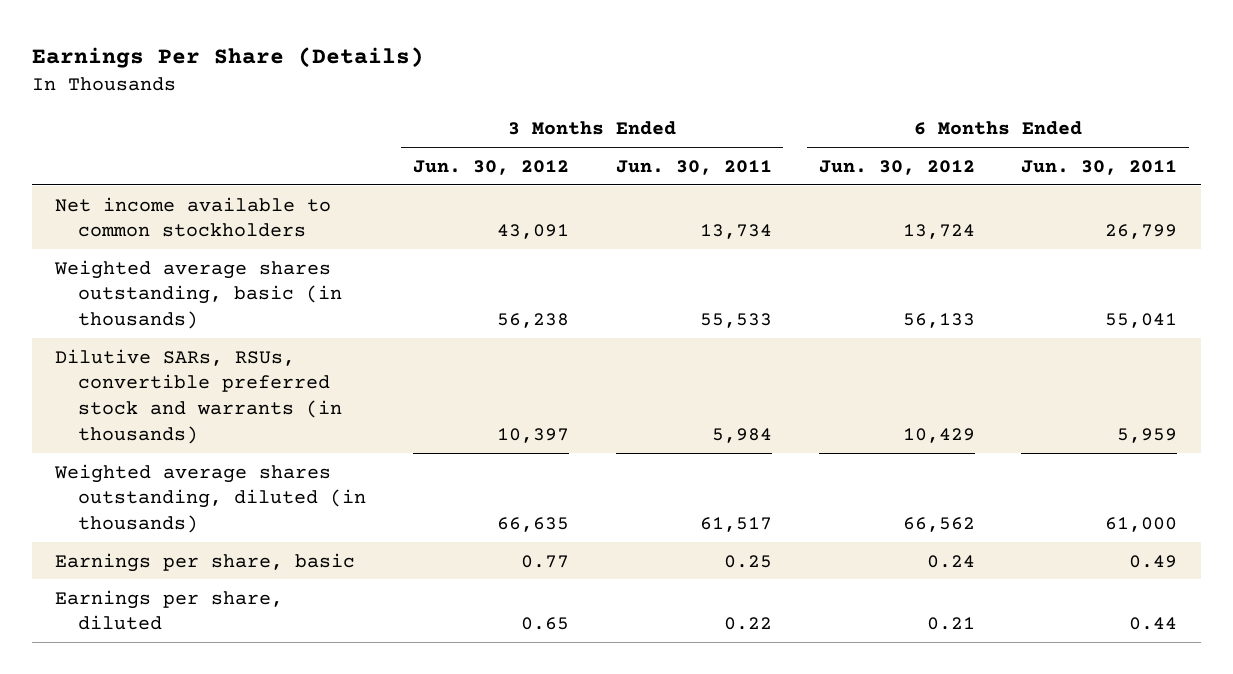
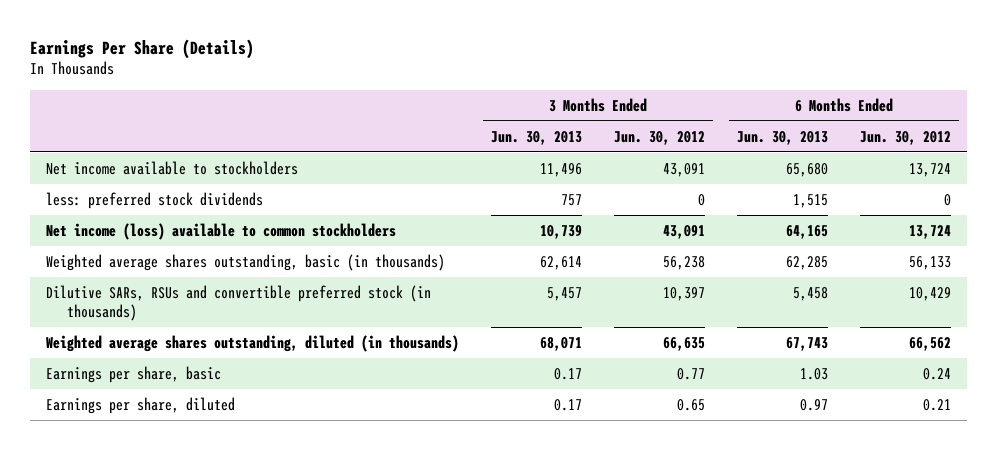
- | 3 Months Ended Jun. 30, 2012 | 3 Months Ended Jun. 30, 2011 | 6 Months Ended Jun. 30, 2012 | 6 Months Ended Jun. 30, 2011
+ | 3 Months Ended Jun. 30, 2013 | 3 Months Ended Jun. 30, 2012 | 6 Months Ended Jun. 30, 2013 | 6 Months Ended Jun. 30, 2012
- Net income available to common stockholders | 43,091 | 13,734 | 13,724 | 26,799
+ Net income available to stockholders | 11,496 | 43,091 | 65,680 | 13,724
+ less: preferred stock dividends | 757 | 0 | 1,515 | 0
+ Net income (loss) available to common stockholders | 10,739 | 43,091 | 64,165 | 13,724
- Dilutive SARs, RSUs, convertible preferred stock and warrants (in thousands) | 10,397 | 5,984 | 10,429 | 5,959
+ Dilutive SARs, RSUs and convertible preferred stock (in thousands) | 5,457 | 10,397 | 5,458 | 10,429

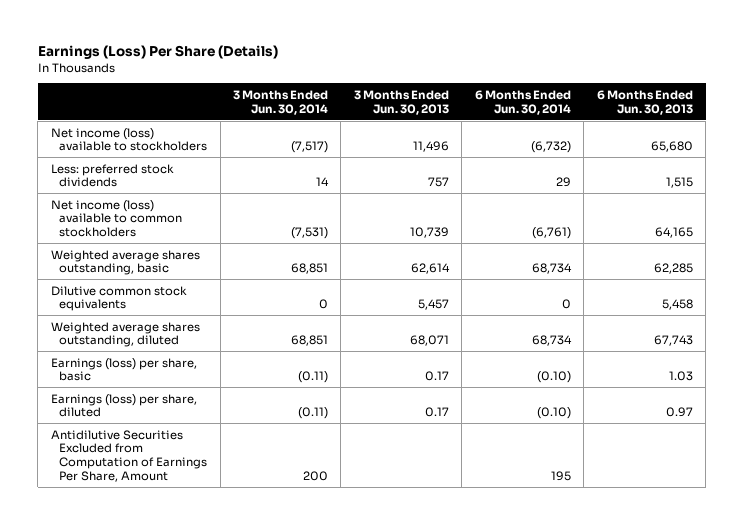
- Earnings Per Share (Details)
+ Earnings (Loss) Per Share (Details)
- | 3 Months Ended Jun. 30, 2013 | 3 Months Ended Jun. 30, 2012 | 6 Months Ended Jun. 30, 2013 | 6 Months Ended Jun. 30, 2012
+ | 3 Months Ended Jun. 30, 2014 | 3 Months Ended Jun. 30, 2013 | 6 Months Ended Jun. 30, 2014 | 6 Months Ended Jun. 30, 2013
- Net income available to stockholders | 11,496 | 43,091 | 65,680 | 13,724
- less: preferred stock dividends | 757 | 0 | 1,515 | 0
+ Net income (loss) available to stockholders | (7,517) | 11,496 | (6,732) | 65,680
+ Less: preferred stock dividends | 14 | 757 | 29 | 1,515
- Weighted average shares outstanding, basic (in thousands) | 62,614 | 56,238 | 62,285 | 56,133
- Dilutive SARs, RSUs and convertible preferred stock (in thousands) | 5,457 | 10,397 | 5,458 | 10,429
- Weighted average shares outstanding, diluted (in thousands) | 68,071 | 66,635 | 67,743 | 66,562
- Earnings per share, basic | 0.17 | 0.77 | 1.03 | 0.24
- Earnings per share, diluted | 0.17 | 0.65 | 0.97 | 0.21
+ Weighted average shares outstanding, basic | 68,851 | 62,614 | 68,734 | 62,285
+ Dilutive common stock equivalents | 0 | 5,457 | 0 | 5,458
+ Weighted average shares outstanding, diluted | 68,851 | 68,071 | 68,734 | 67,743
+ Earnings (loss) per share, basic | (0.11) | 0.17 | (0.10) | 1.03
+ Earnings (loss) per share, diluted | (0.11) | 0.17 | (0.10) | 0.97
+ Antidilutive Securities Excluded from Computation of Earnings Per Share, Amount | 200 | | 195 |

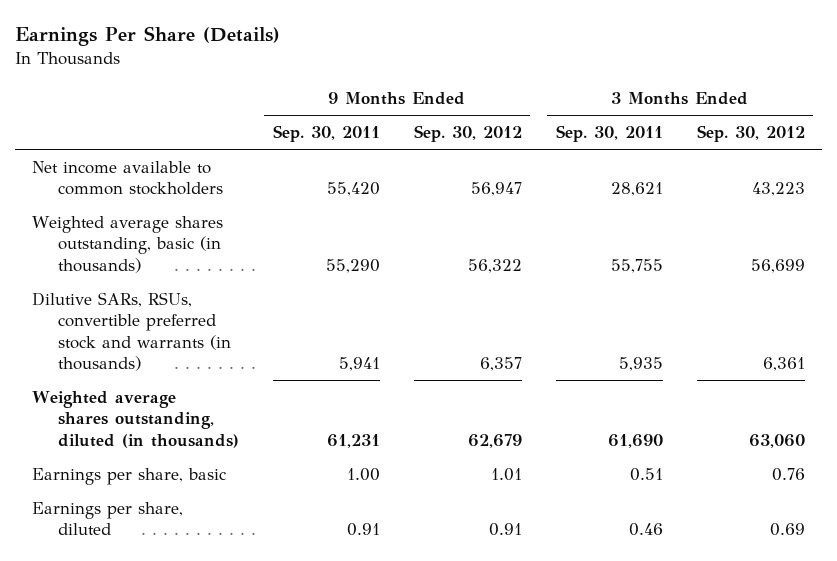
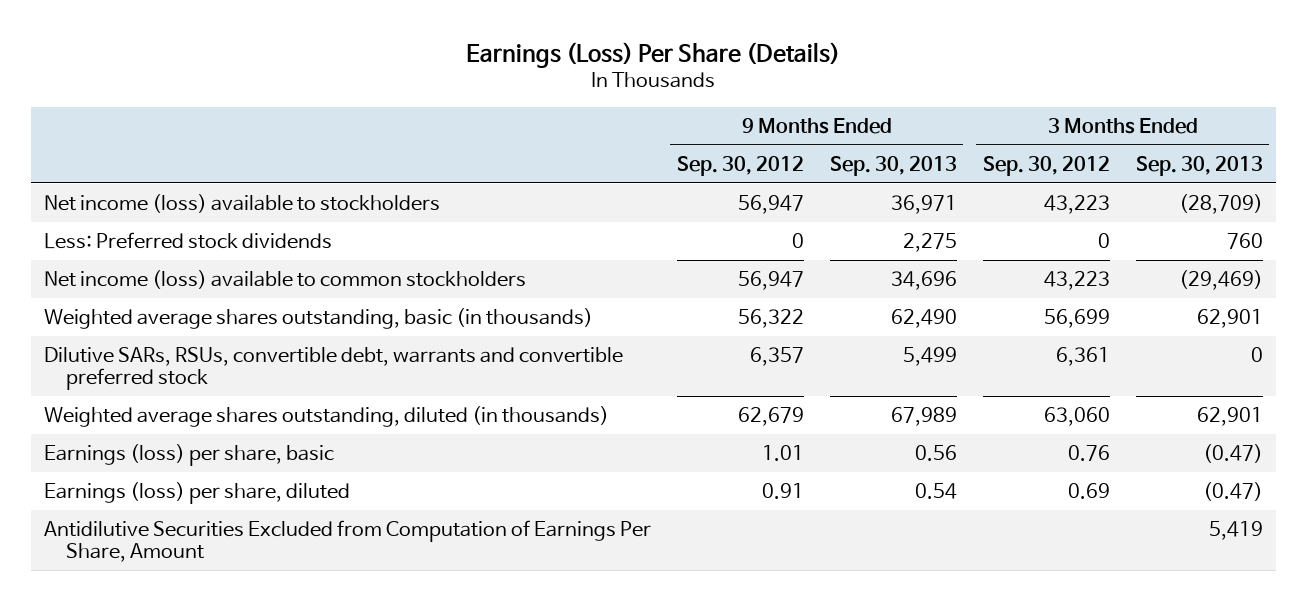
- Earnings Per Share (Details)
+ Earnings (Loss) Per Share (Details)
- | 9 Months Ended Sep. 30, 2011 | 9 Months Ended Sep. 30, 2012 | 3 Months Ended Sep. 30, 2011 | 3 Months Ended Sep. 30, 2012
+ | 9 Months Ended Sep. 30, 2012 | 9 Months Ended Sep. 30, 2013 | 3 Months Ended Sep. 30, 2012 | 3 Months Ended Sep. 30, 2013
- Net income available to common stockholders | 55,420 | 56,947 | 28,621 | 43,223
+ Net income (loss) available to stockholders | 56,947 | 36,971 | 43,223 | (28,709)
+ Less: Preferred stock dividends | 0 | 2,275 | 0 | 760
+ Net income (loss) available to common stockholders | 56,947 | 34,696 | 43,223 | (29,469)
- Dilutive SARs, RSUs, convertible preferred stock and warrants (in thousands) | 5,941 | 6,357 | 5,935 | 6,361
+ Dilutive SARs, RSUs, convertible debt, warrants and convertible preferred stock | 6,357 | 5,499 | 6,361 | 0
- Earnings per share, basic | 1.00 | 1.01 | 0.51 | 0.76
- Earnings per share, diluted | 0.91 | 0.91 | 0.46 | 0.69
+ Earnings (loss) per share, basic | 1.01 | 0.56 | 0.76 | (0.47)
+ Earnings (loss) per share, diluted | 0.91 | 0.54 | 0.69 | (0.47)
+ Antidilutive Securities Excluded from Computation of Earnings Per Share, Amount | | | | 5,419

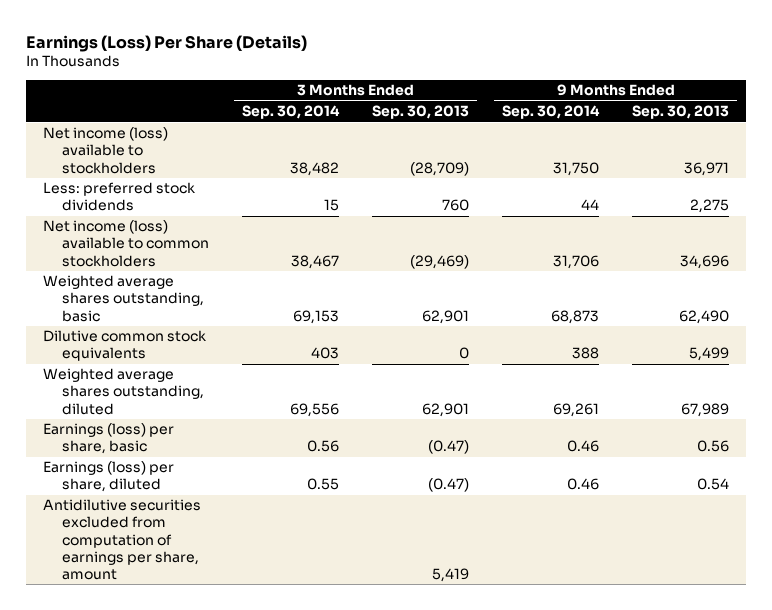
- | 9 Months Ended Sep. 30, 2012 | 9 Months Ended Sep. 30, 2013 | 3 Months Ended Sep. 30, 2012 | 3 Months Ended Sep. 30, 2013
+ | 3 Months Ended Sep. 30, 2014 | 3 Months Ended Sep. 30, 2013 | 9 Months Ended Sep. 30, 2014 | 9 Months Ended Sep. 30, 2013
- Less: Preferred stock dividends | 0 | 2,275 | 0 | 760
+ Less: preferred stock dividends | 15 | 760 | 44 | 2,275
- Weighted average shares outstanding, basic (in thousands) | 56,322 | 62,490 | 56,699 | 62,901
- Dilutive SARs, RSUs, convertible debt, warrants and convertible preferred stock | 6,357 | 5,499 | 6,361 | 0
- Weighted average shares outstanding, diluted (in thousands) | 62,679 | 67,989 | 63,060 | 62,901
+ Weighted average shares outstanding, basic | 69,153 | 62,901 | 68,873 | 62,490
+ Dilutive common stock equivalents | 403 | 0 | 388 | 5,499
+ Weighted average shares outstanding, diluted | 69,556 | 62,901 | 69,261 | 67,989
- Antidilutive Securities Excluded from Computation of Earnings Per Share, Amount | | | | 5,419
+ Antidilutive securities excluded from computation of earnings per share, amount | | 5,419 | |

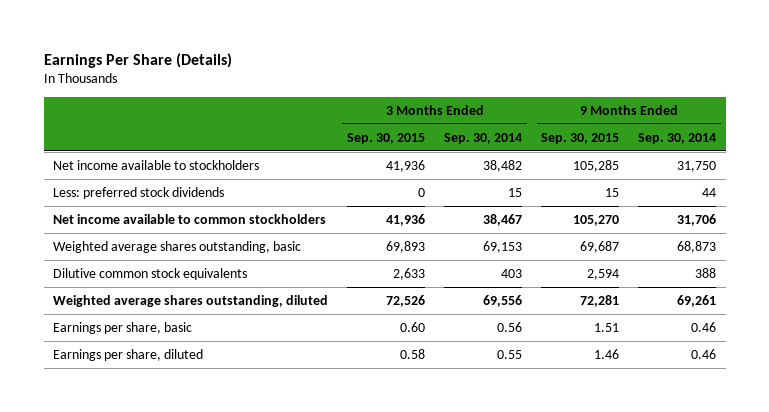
- Earnings (Loss) Per Share (Details)
+ Earnings Per Share (Details)
- | 3 Months Ended Sep. 30, 2014 | 3 Months Ended Sep. 30, 2013 | 9 Months Ended Sep. 30, 2014 | 9 Months Ended Sep. 30, 2013
+ | 3 Months Ended Sep. 30, 2015 | 3 Months Ended Sep. 30, 2014 | 9 Months Ended Sep. 30, 2015 | 9 Months Ended Sep. 30, 2014
- Net income (loss) available to stockholders | 38,482 | (28,709) | 31,750 | 36,971
+ Net income available to stockholders | 41,936 | 38,482 | 105,285 | 31,750
- Net income (loss) available to common stockholders | 38,467 | (29,469) | 31,706 | 34,696
+ Net income available to common stockholders | 41,936 | 38,467 | 105,270 | 31,706
- Earnings (loss) per share, basic | 0.56 | (0.47) | 0.46 | 0.56
- Earnings (loss) per share, diluted | 0.55 | (0.47) | 0.46 | 0.54
- Antidilutive securities excluded from computation of earnings per share, amount | | 5,419 | |
+ Earnings per share, basic | 0.60 | 0.56 | 1.51 | 0.46
+ Earnings per share, diluted | 0.58 | 0.55 | 1.46 | 0.46

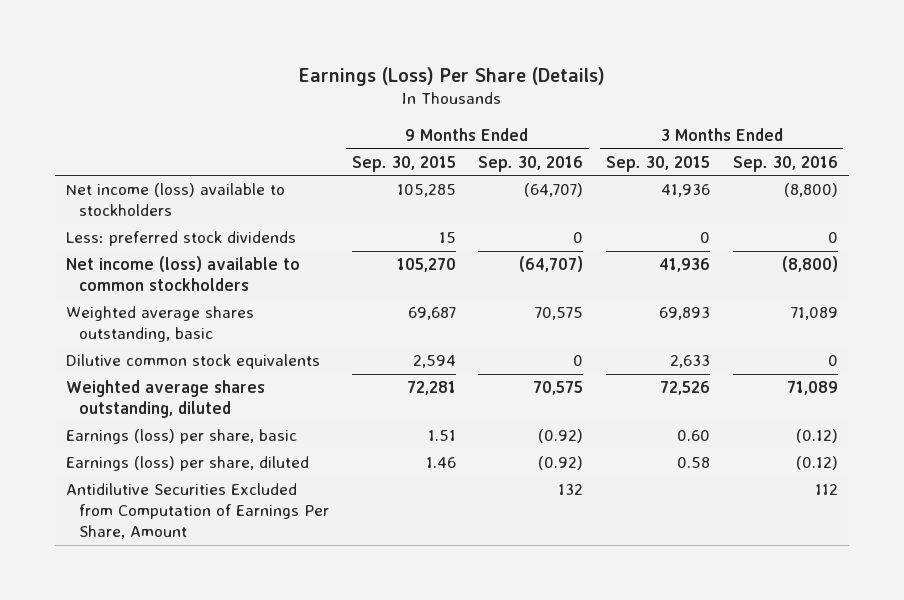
- Earnings Per Share (Details)
+ Earnings (Loss) Per Share (Details)
- | 3 Months Ended Sep. 30, 2015 | 3 Months Ended Sep. 30, 2014 | 9 Months Ended Sep. 30, 2015 | 9 Months Ended Sep. 30, 2014
+ | 9 Months Ended Sep. 30, 2015 | 9 Months Ended Sep. 30, 2016 | 3 Months Ended Sep. 30, 2015 | 3 Months Ended Sep. 30, 2016
- Net income available to stockholders | 41,936 | 38,482 | 105,285 | 31,750
+ Net income (loss) available to stockholders | 105,285 | (64,707) | 41,936 | (8,800)
- Net income available to common stockholders | 41,936 | 38,467 | 105,270 | 31,706
+ Net income (loss) available to common stockholders | 105,270 | (64,707) | 41,936 | (8,800)
- Earnings per share, basic | 0.60 | 0.56 | 1.51 | 0.46
- Earnings per share, diluted | 0.58 | 0.55 | 1.46 | 0.46
+ Earnings (loss) per share, basic | 1.51 | (0.92) | 0.60 | (0.12)
+ Earnings (loss) per share, diluted | 1.46 | (0.92) | 0.58 | (0.12)
+ Antidilutive Securities Excluded from Computation of Earnings Per Share, Amount | | 132 | | 112

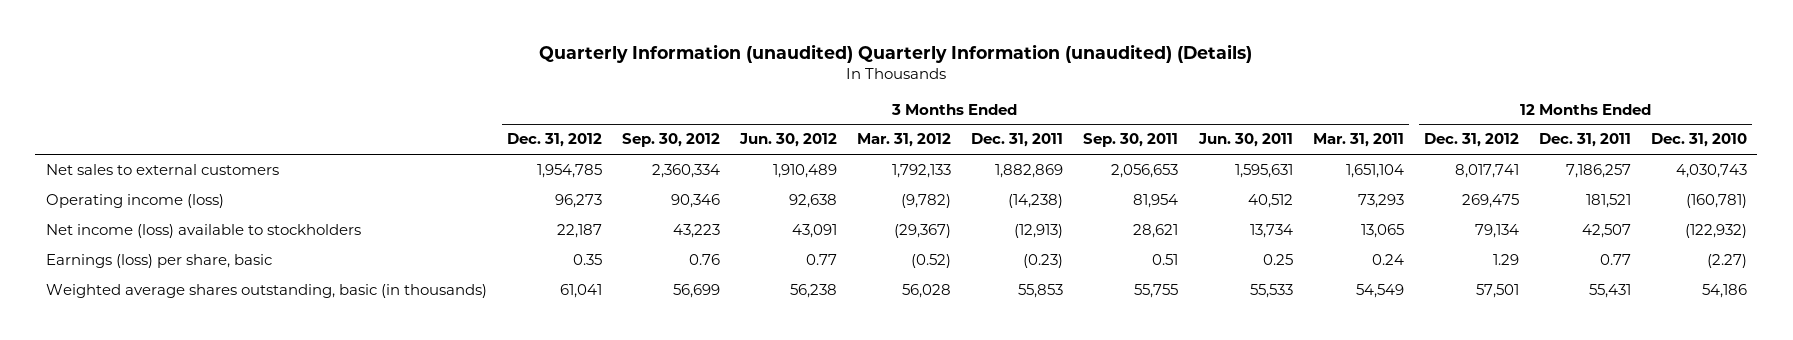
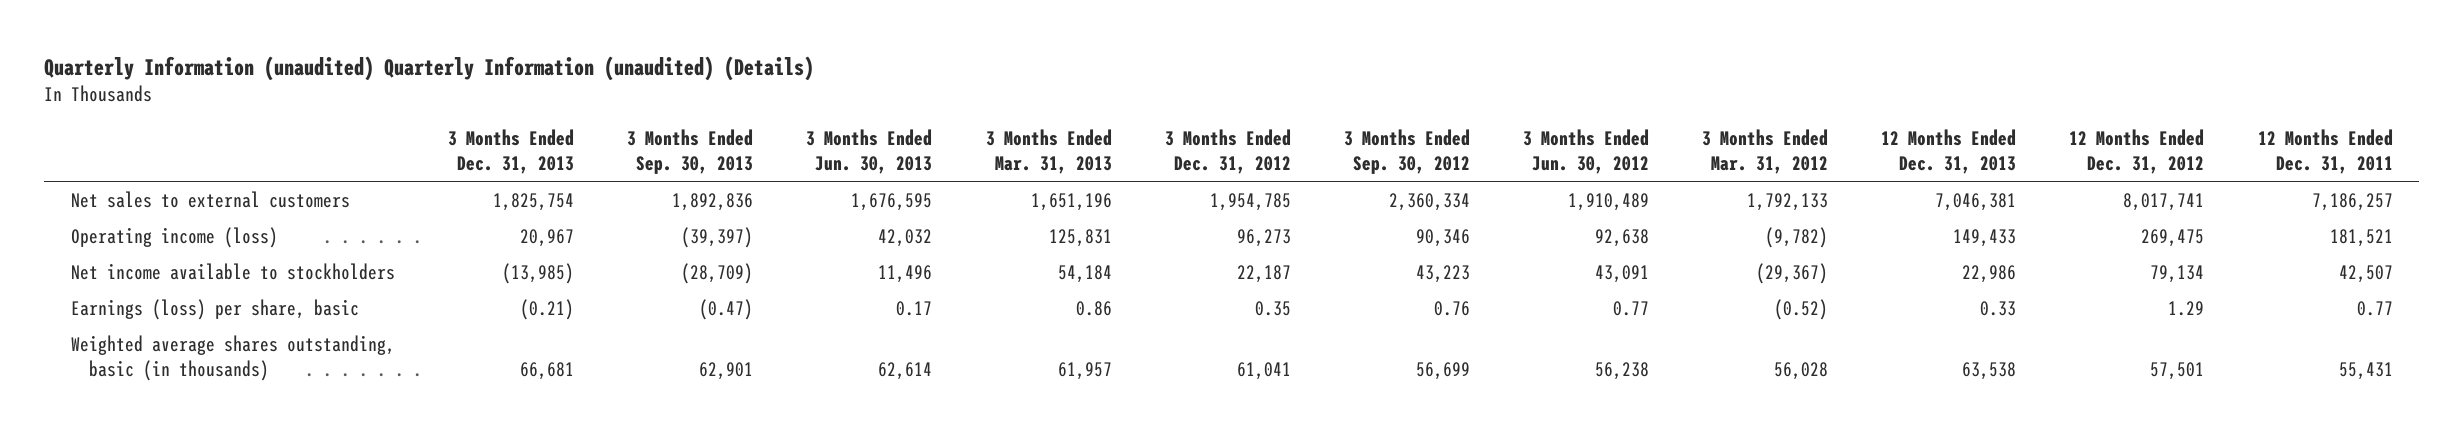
- | 3 Months Ended Dec. 31, 2012 | 3 Months Ended Sep. 30, 2012 | 3 Months Ended Jun. 30, 2012 | 3 Months Ended Mar. 31, 2012 | 3 Months Ended Dec. 31, 2011 | 3 Months Ended Sep. 30, 2011 | 3 Months Ended Jun. 30, 2011 | 3 Months Ended Mar. 31, 2011 | 12 Months Ended Dec. 31, 2012 | 12 Months Ended Dec. 31, 2011 | 12 Months Ended Dec. 31, 2010
+ | 3 Months Ended Dec. 31, 2013 | 3 Months Ended Sep. 30, 2013 | 3 Months Ended Jun. 30, 2013 | 3 Months Ended Mar. 31, 2013 | 3 Months Ended Dec. 31, 2012 | 3 Months Ended Sep. 30, 2012 | 3 Months Ended Jun. 30, 2012 | 3 Months Ended Mar. 31, 2012 | 12 Months Ended Dec. 31, 2013 | 12 Months Ended Dec. 31, 2012 | 12 Months Ended Dec. 31, 2011
- Net income (loss) available to stockholders | 22,187 | 43,223 | 43,091 | (29,367) | (12,913) | 28,621 | 13,734 | 13,065 | 79,134 | 42,507 | (122,932)
+ Net income available to stockholders | (13,985) | (28,709) | 11,496 | 54,184 | 22,187 | 43,223 | 43,091 | (29,367) | 22,986 | 79,134 | 42,507

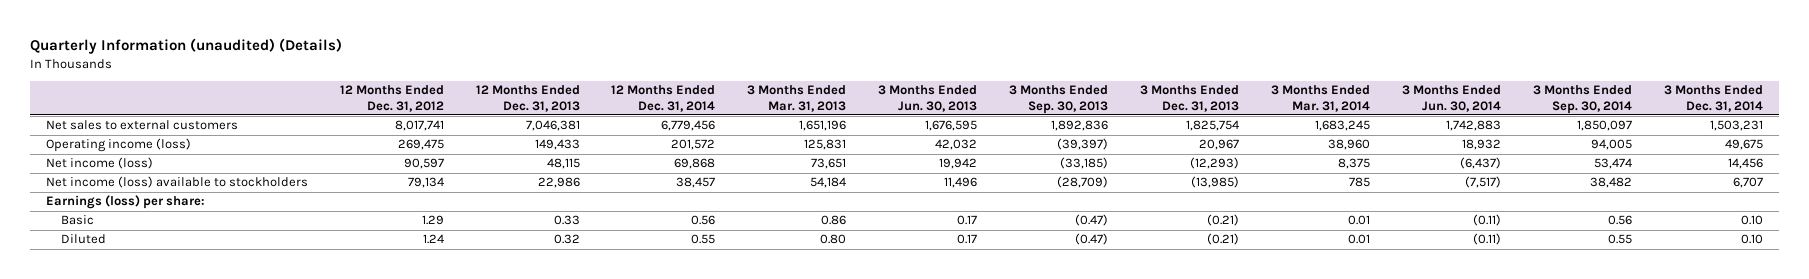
- Quarterly Information (unaudited) Quarterly Information (unaudited) (Details)
+ Quarterly Information (unaudited) (Details)
- | 3 Months Ended Dec. 31, 2013 | 3 Months Ended Sep. 30, 2013 | 3 Months Ended Jun. 30, 2013 | 3 Months Ended Mar. 31, 2013 | 3 Months Ended Dec. 31, 2012 | 3 Months Ended Sep. 30, 2012 | 3 Months Ended Jun. 30, 2012 | 3 Months Ended Mar. 31, 2012 | 12 Months Ended Dec. 31, 2013 | 12 Months Ended Dec. 31, 2012 | 12 Months Ended Dec. 31, 2011
+ | 12 Months Ended Dec. 31, 2012 | 12 Months Ended Dec. 31, 2013 | 12 Months Ended Dec. 31, 2014 | 3 Months Ended Mar. 31, 2013 | 3 Months Ended Jun. 30, 2013 | 3 Months Ended Sep. 30, 2013 | 3 Months Ended Dec. 31, 2013 | 3 Months Ended Mar. 31, 2014 | 3 Months Ended Jun. 30, 2014 | 3 Months Ended Sep. 30, 2014 | 3 Months Ended Dec. 31, 2014
- Net income available to stockholders | (13,985) | (28,709) | 11,496 | 54,184 | 22,187 | 43,223 | 43,091 | (29,367) | 22,986 | 79,134 | 42,507
- Earnings (loss) per share, basic | (0.21) | (0.47) | 0.17 | 0.86 | 0.35 | 0.76 | 0.77 | (0.52) | 0.33 | 1.29 | 0.77
- Weighted average shares outstanding, basic (in thousands) | 66,681 | 62,901 | 62,614 | 61,957 | 61,041 | 56,699 | 56,238 | 56,028 | 63,538 | 57,501 | 55,431
+ Net income (loss) | 90,597 | 48,115 | 69,868 | 73,651 | 19,942 | (33,185) | (12,293) | 8,375 | (6,437) | 53,474 | 14,456
+ Net income (loss) available to stockholders | 79,134 | 22,986 | 38,457 | 54,184 | 11,496 | (28,709) | (13,985) | 785 | (7,517) | 38,482 | 6,707
+ Earnings (loss) per share:
+ Basic | 1.29 | 0.33 | 0.56 | 0.86 | 0.17 | (0.47) | (0.21) | 0.01 | (0.11) | 0.56 | 0.10
+ Diluted | 1.24 | 0.32 | 0.55 | 0.80 | 0.17 | (0.47) | (0.21) | 0.01 | (0.11) | 0.55 | 0.10

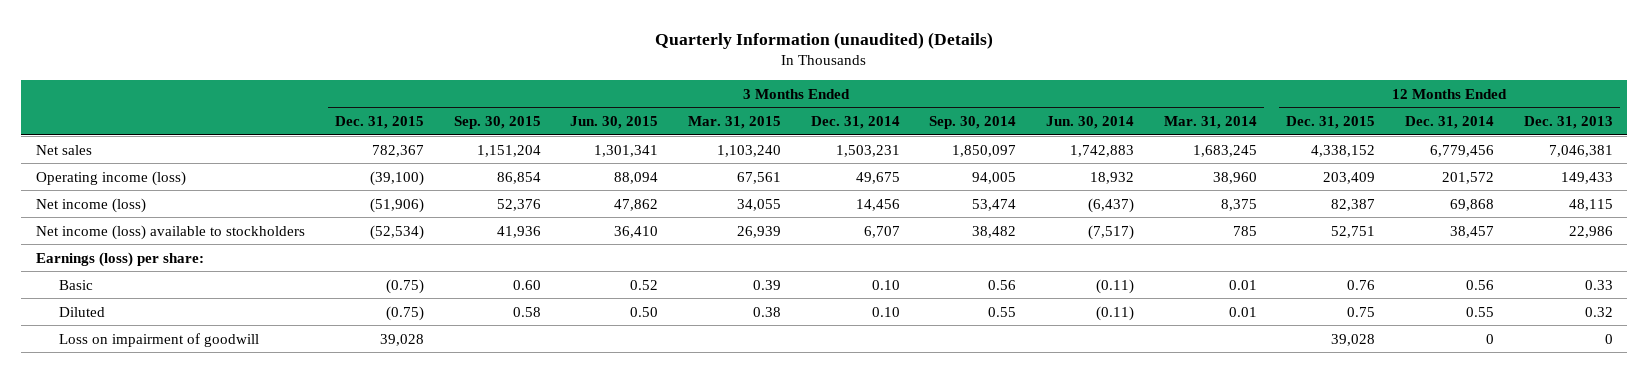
- | 12 Months Ended Dec. 31, 2012 | 12 Months Ended Dec. 31, 2013 | 12 Months Ended Dec. 31, 2014 | 3 Months Ended Mar. 31, 2013 | 3 Months Ended Jun. 30, 2013 | 3 Months Ended Sep. 30, 2013 | 3 Months Ended Dec. 31, 2013 | 3 Months Ended Mar. 31, 2014 | 3 Months Ended Jun. 30, 2014 | 3 Months Ended Sep. 30, 2014 | 3 Months Ended Dec. 31, 2014
+ | 3 Months Ended Dec. 31, 2015 | 3 Months Ended Sep. 30, 2015 | 3 Months Ended Jun. 30, 2015 | 3 Months Ended Mar. 31, 2015 | 3 Months Ended Dec. 31, 2014 | 3 Months Ended Sep. 30, 2014 | 3 Months Ended Jun. 30, 2014 | 3 Months Ended Mar. 31, 2014 | 12 Months Ended Dec. 31, 2015 | 12 Months Ended Dec. 31, 2014 | 12 Months Ended Dec. 31, 2013
- Net sales to external customers | 8,017,741 | 7,046,381 | 6,779,456 | 1,651,196 | 1,676,595 | 1,892,836 | 1,825,754 | 1,683,245 | 1,742,883 | 1,850,097 | 1,503,231
+ Net sales | 782,367 | 1,151,204 | 1,301,341 | 1,103,240 | 1,503,231 | 1,850,097 | 1,742,883 | 1,683,245 | 4,338,152 | 6,779,456 | 7,046,381
+ Loss on impairment of goodwill | 39,028 | | | | | | | | 39,028 | 0 | 0

